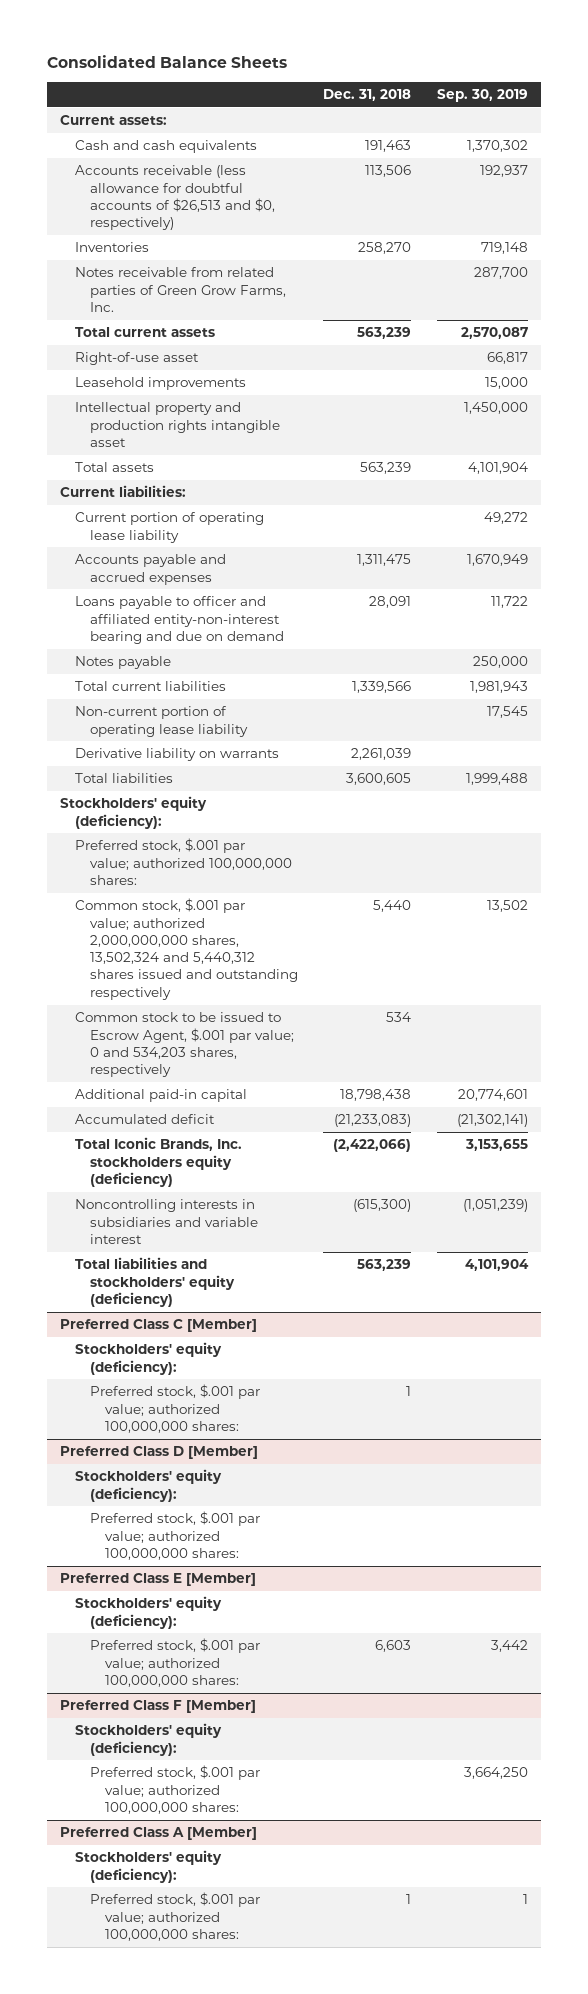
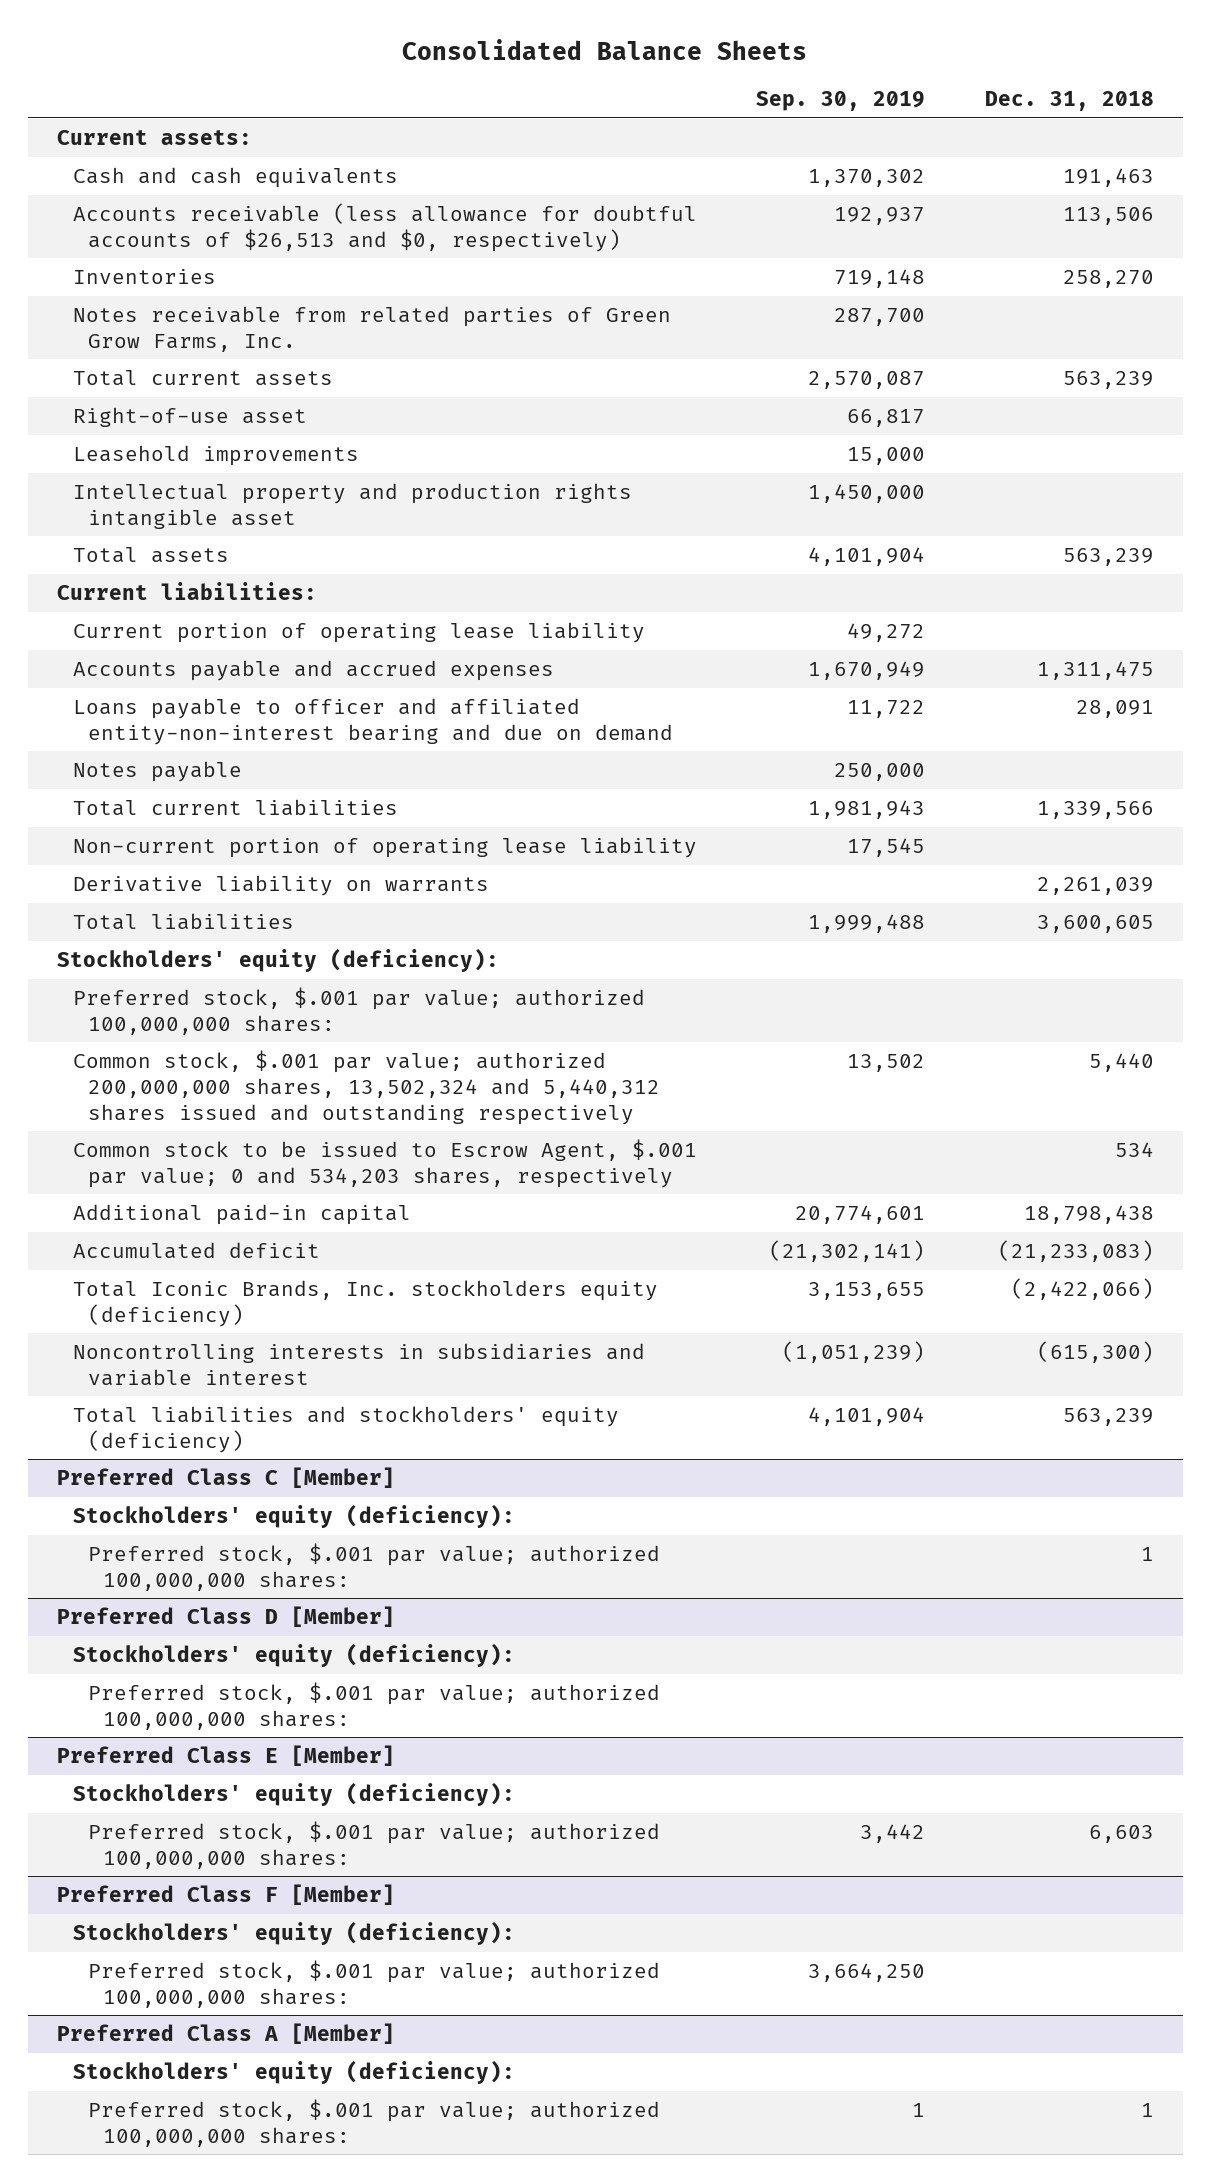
- | Dec. 31, 2018 | Sep. 30, 2019
+ | Sep. 30, 2019 | Dec. 31, 2018
- Common stock, $.001 par value; authorized 2,000,000,000 shares, 13,502,324 and 5,440,312 shares issued and outstanding respectively | 5,440 | 13,502
+ Common stock, $.001 par value; authorized 200,000,000 shares, 13,502,324 and 5,440,312 shares issued and outstanding respectively | 13,502 | 5,440

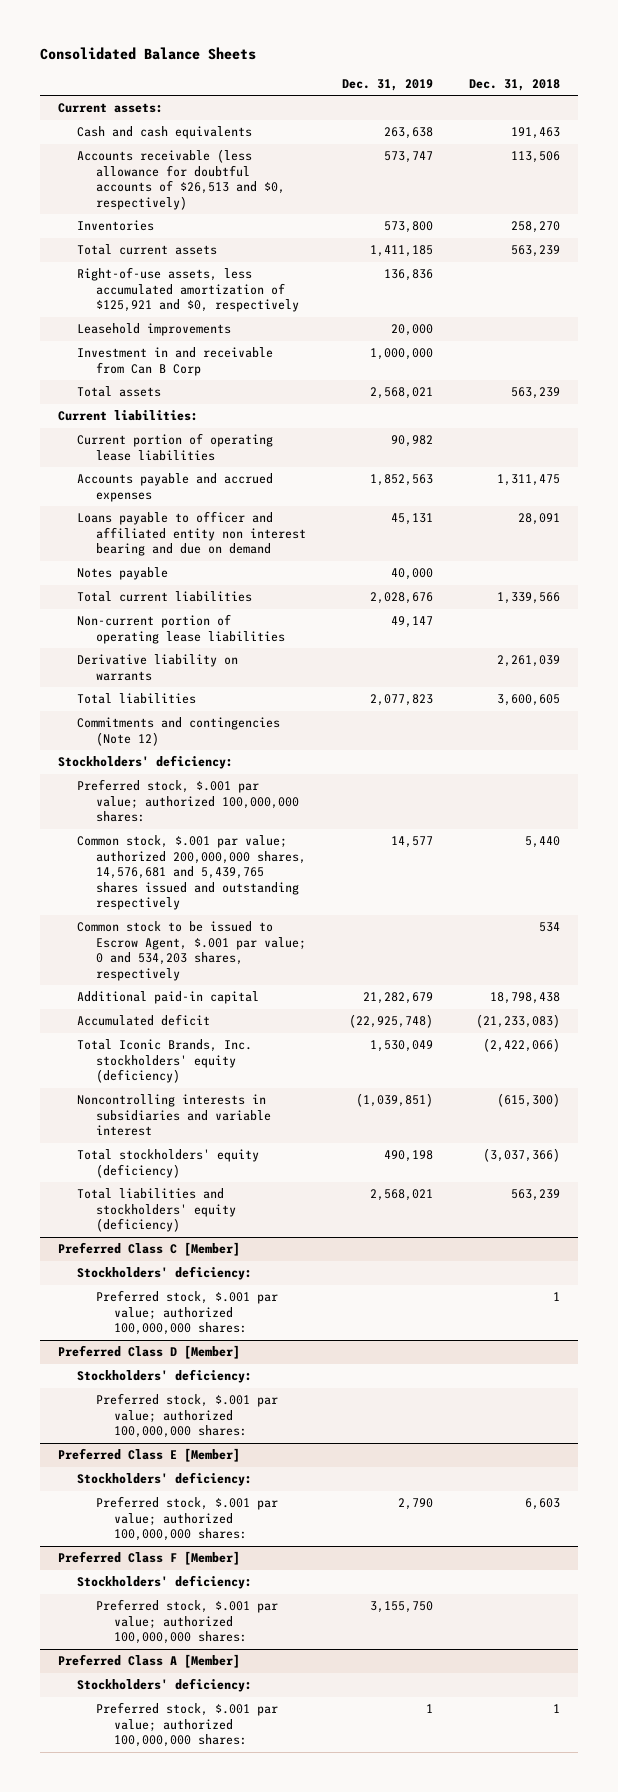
- | Sep. 30, 2019 | Dec. 31, 2018
+ | Dec. 31, 2019 | Dec. 31, 2018
- Notes receivable from related parties of Green Grow Farms, Inc. | 287,700 |
- Right-of-use asset | 66,817 |
+ Right-of-use assets, less accumulated amortization of $125,921 and $0, respectively | 136,836 |
- Intellectual property and production rights intangible asset | 1,450,000 |
+ Investment in and receivable from Can B Corp | 1,000,000 |
- Current portion of operating lease liability | 49,272 |
+ Current portion of operating lease liabilities | 90,982 |
- Loans payable to officer and affiliated entity-non-interest bearing and due on demand | 11,722 | 28,091
+ Loans payable to officer and affiliated entity non interest bearing and due on demand | 45,131 | 28,091
- Non-current portion of operating lease liability | 17,545 |
+ Non-current portion of operating lease liabilities | 49,147 |
- Stockholders' equity (deficiency):
+ Commitments and contingencies (Note 12)
+ Stockholders' deficiency:
- Common stock, $.001 par value; authorized 200,000,000 shares, 13,502,324 and 5,440,312 shares issued and outstanding respectively | 13,502 | 5,440
+ Common stock, $.001 par value; authorized 200,000,000 shares, 14,576,681 and 5,439,765 shares issued and outstanding respectively | 14,577 | 5,440
- Total Iconic Brands, Inc. stockholders equity (deficiency) | 3,153,655 | (2,422,066)
+ Total Iconic Brands, Inc. stockholders' equity (deficiency) | 1,530,049 | (2,422,066)
+ Total stockholders' equity (deficiency) | 490,198 | (3,037,366)
@ Preferred Class C [Member]
- Stockholders' equity (deficiency):
+ Stockholders' deficiency:
@ Preferred Class D [Member]
- Stockholders' equity (deficiency):
+ Stockholders' deficiency:
@ Preferred Class E [Member]
- Stockholders' equity (deficiency):
+ Stockholders' deficiency:
@ Preferred Class F [Member]
- Stockholders' equity (deficiency):
+ Stockholders' deficiency:
@ Preferred Class A [Member]
- Stockholders' equity (deficiency):
+ Stockholders' deficiency:

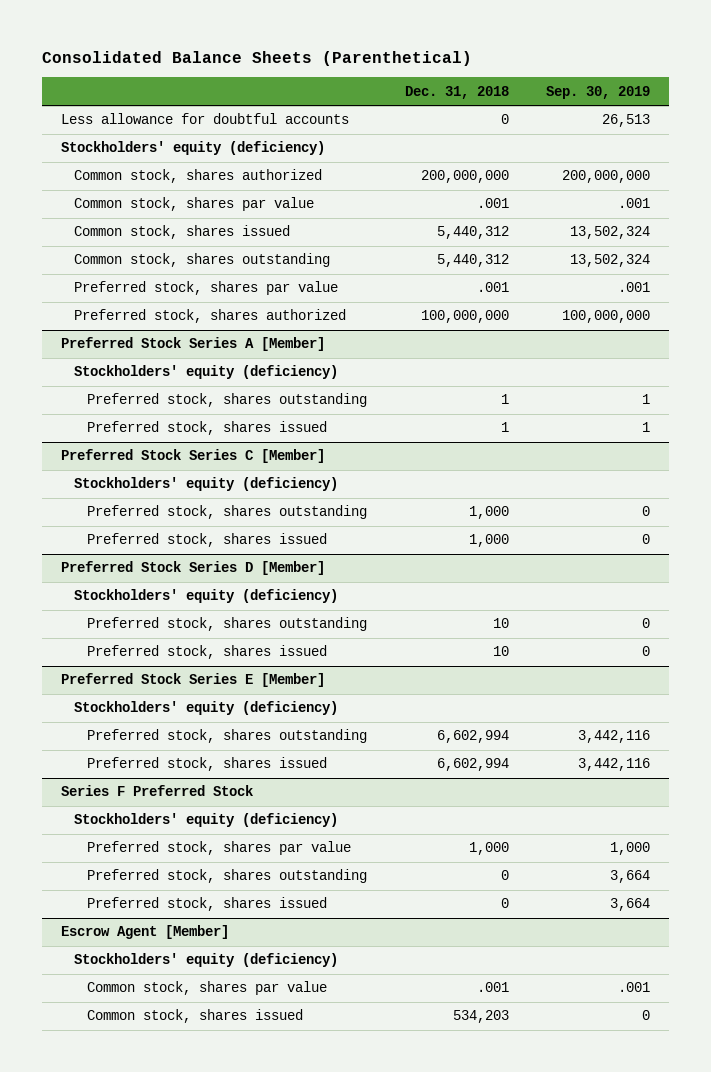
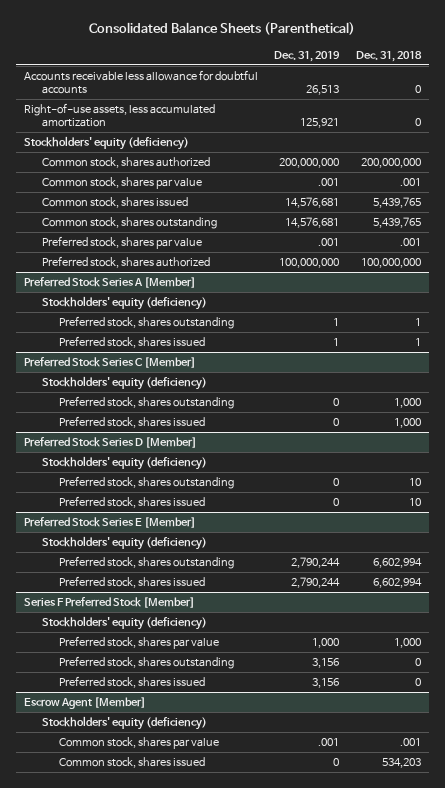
- | Dec. 31, 2018 | Sep. 30, 2019
+ | Dec. 31, 2019 | Dec. 31, 2018
- Less allowance for doubtful accounts | 0 | 26,513
+ Accounts receivable less allowance for doubtful accounts | 26,513 | 0
+ Right-of-use assets, less accumulated amortization | 125,921 | 0
- Common stock, shares issued | 5,440,312 | 13,502,324
- Common stock, shares outstanding | 5,440,312 | 13,502,324
+ Common stock, shares issued | 14,576,681 | 5,439,765
+ Common stock, shares outstanding | 14,576,681 | 5,439,765
- Series F Preferred Stock
+ Series F Preferred Stock [Member]

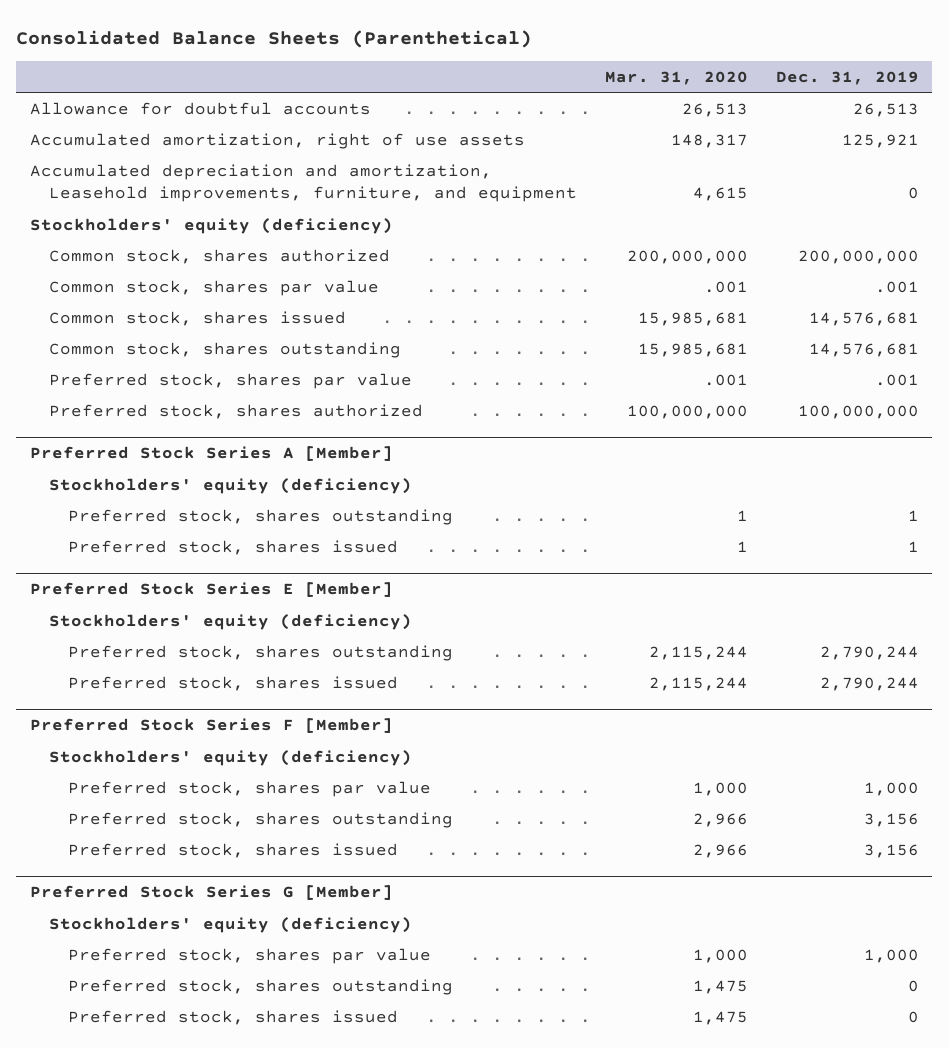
- | Dec. 31, 2019 | Dec. 31, 2018
+ | Mar. 31, 2020 | Dec. 31, 2019
- Accounts receivable less allowance for doubtful accounts | 26,513 | 0
- Right-of-use assets, less accumulated amortization | 125,921 | 0
+ Allowance for doubtful accounts | 26,513 | 26,513
+ Accumulated amortization, right of use assets | 148,317 | 125,921
+ Accumulated depreciation and amortization, Leasehold improvements, furniture, and equipment | 4,615 | 0
- Preferred Stock Series C [Member]
- Stockholders' equity (deficiency)
- Preferred stock, shares outstanding | 0 | 1,000
- Preferred stock, shares issued | 0 | 1,000
- Preferred Stock Series D [Member]
- Stockholders' equity (deficiency)
- Preferred stock, shares outstanding | 0 | 10
- Preferred stock, shares issued | 0 | 10
- Series F Preferred Stock [Member]
+ Preferred Stock Series F [Member]
- Escrow Agent [Member]
+ Preferred Stock Series G [Member]
- Common stock, shares par value | .001 | .001
- Common stock, shares issued | 0 | 534,203
+ Preferred stock, shares par value | 1,000 | 1,000
+ Preferred stock, shares outstanding | 1,475 | 0
+ Preferred stock, shares issued | 1,475 | 0

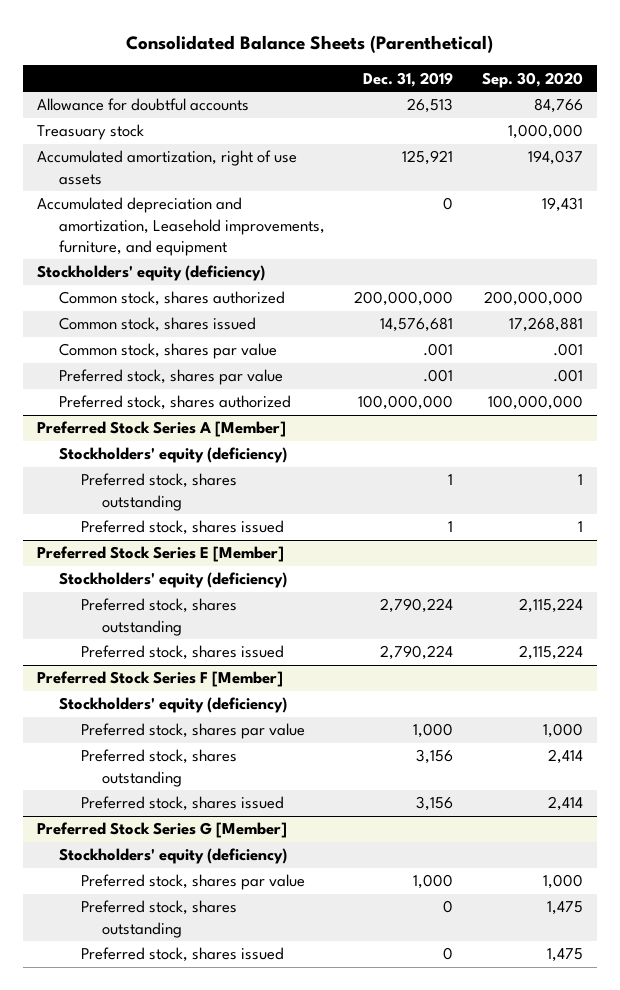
- | Mar. 31, 2020 | Dec. 31, 2019
+ | Dec. 31, 2019 | Sep. 30, 2020
+ Treasuary stock | | 1,000,000
- Common stock, shares outstanding | 15,985,681 | 14,576,681
moved down: Common stock, shares par value | .001 | .001
@ Preferred Stock Series E [Member]
- Preferred stock, shares outstanding | 2,115,244 | 2,790,244
- Preferred stock, shares issued | 2,115,244 | 2,790,244
+ Preferred stock, shares outstanding | 2,790,224 | 2,115,224
+ Preferred stock, shares issued | 2,790,224 | 2,115,224

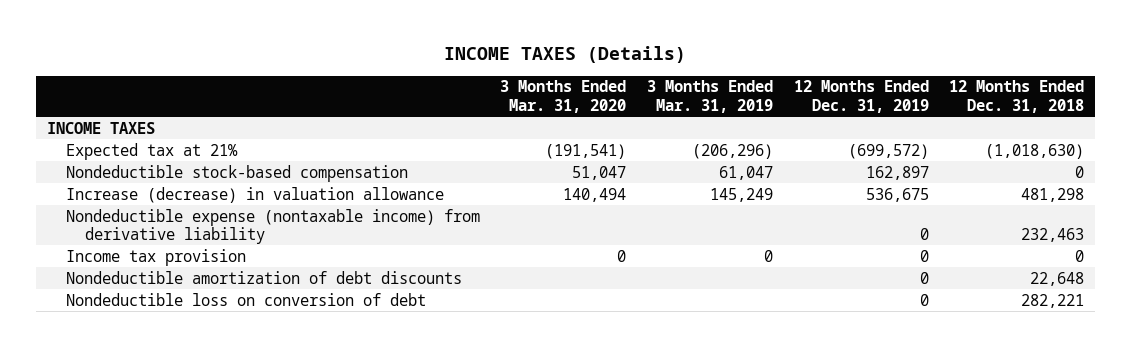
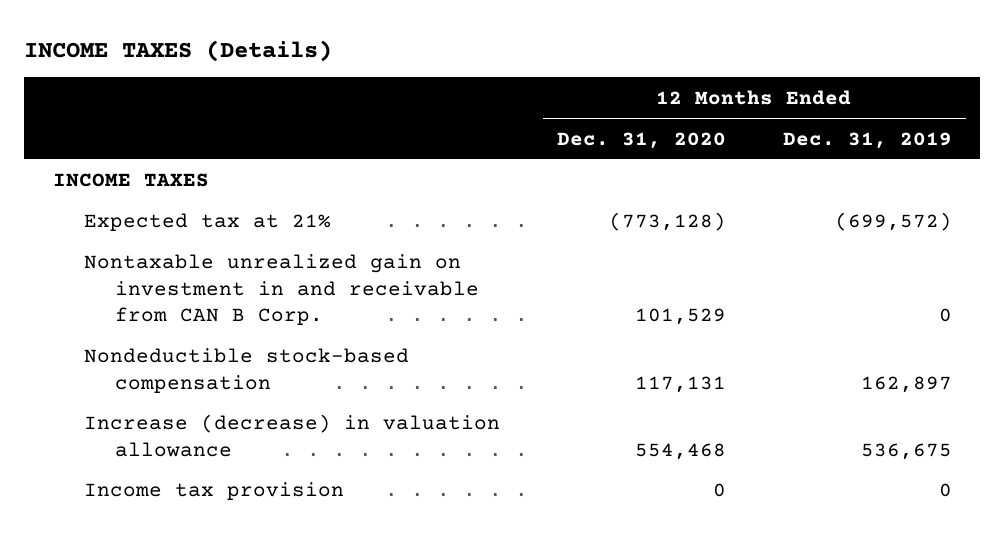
- | 3 Months Ended Mar. 31, 2020 | 3 Months Ended Mar. 31, 2019 | 12 Months Ended Dec. 31, 2019 | 12 Months Ended Dec. 31, 2018
+ | 12 Months Ended Dec. 31, 2020 | 12 Months Ended Dec. 31, 2019
+ Nontaxable unrealized gain on investment in and receivable from CAN B Corp. | 101,529 | 0
- Nondeductible expense (nontaxable income) from derivative liability | | | 0 | 232,463
- Nondeductible amortization of debt discounts | | | 0 | 22,648
- Nondeductible loss on conversion of debt | | | 0 | 282,221

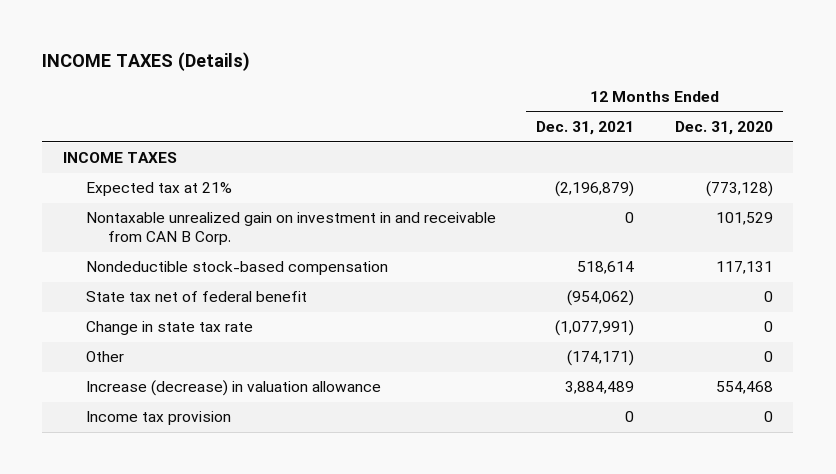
- | 12 Months Ended Dec. 31, 2020 | 12 Months Ended Dec. 31, 2019
+ | 12 Months Ended Dec. 31, 2021 | 12 Months Ended Dec. 31, 2020
+ State tax net of federal benefit | (954,062) | 0
+ Change in state tax rate | (1,077,991) | 0
+ Other | (174,171) | 0

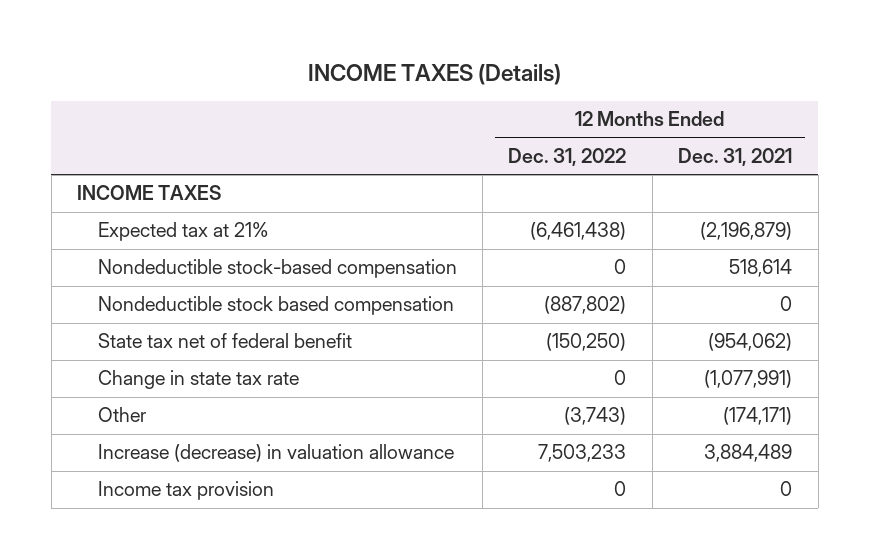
- | 12 Months Ended Dec. 31, 2021 | 12 Months Ended Dec. 31, 2020
+ | 12 Months Ended Dec. 31, 2022 | 12 Months Ended Dec. 31, 2021
- Nontaxable unrealized gain on investment in and receivable from CAN B Corp. | 0 | 101,529
+ Nondeductible stock based compensation | (887,802) | 0

